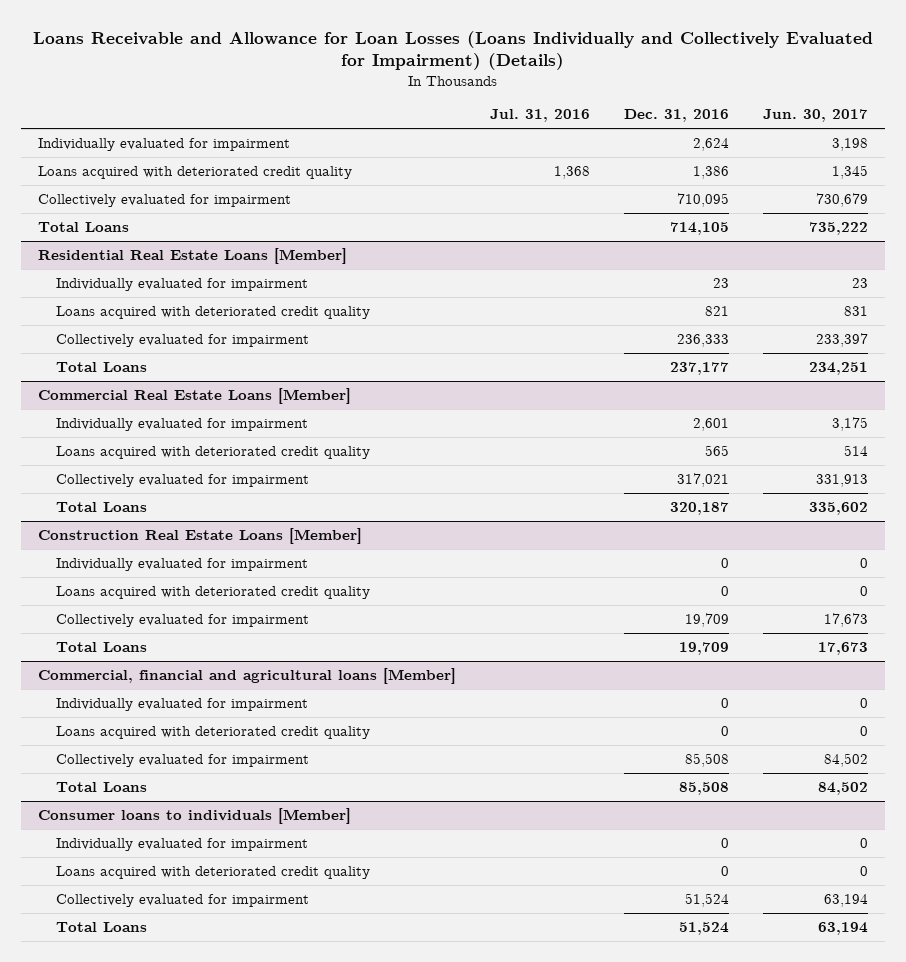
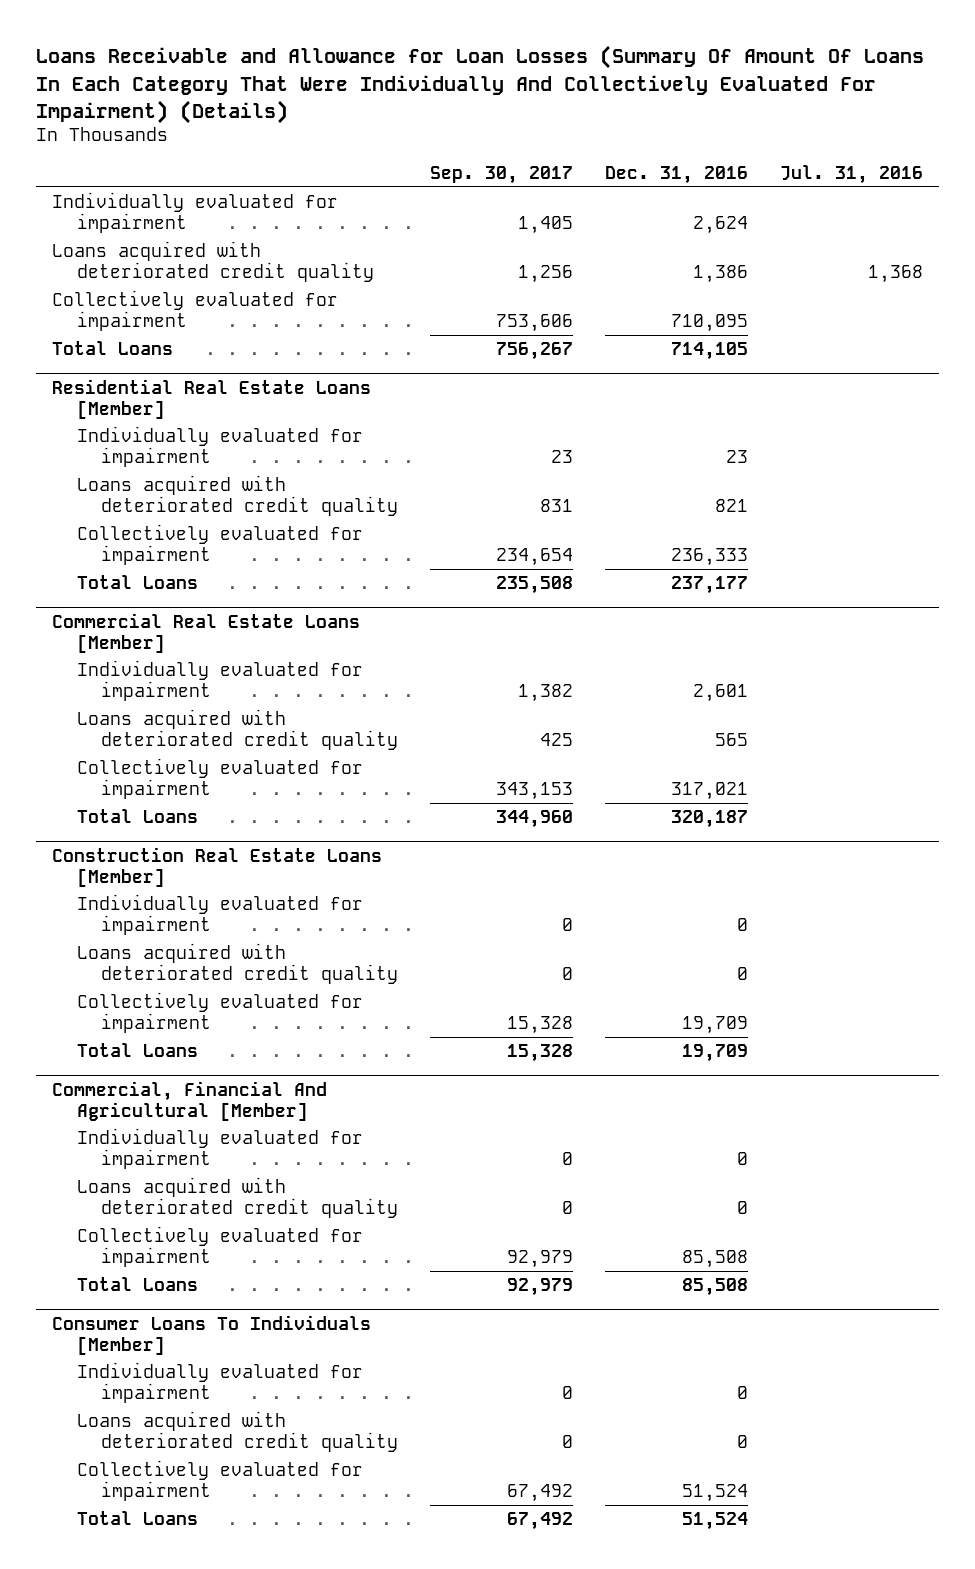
- Loans Receivable and Allowance for Loan Losses (Loans Individually and Collectively Evaluated for Impairment) (Details)
+ Loans Receivable and Allowance for Loan Losses (Summary Of Amount Of Loans In Each Category That Were Individually And Collectively Evaluated For Impairment) (Details)
- | Jul. 31, 2016 | Dec. 31, 2016 | Jun. 30, 2017
+ | Sep. 30, 2017 | Dec. 31, 2016 | Jul. 31, 2016
- Commercial, financial and agricultural loans [Member]
+ Commercial, Financial And Agricultural [Member]
- Consumer loans to individuals [Member]
+ Consumer Loans To Individuals [Member]

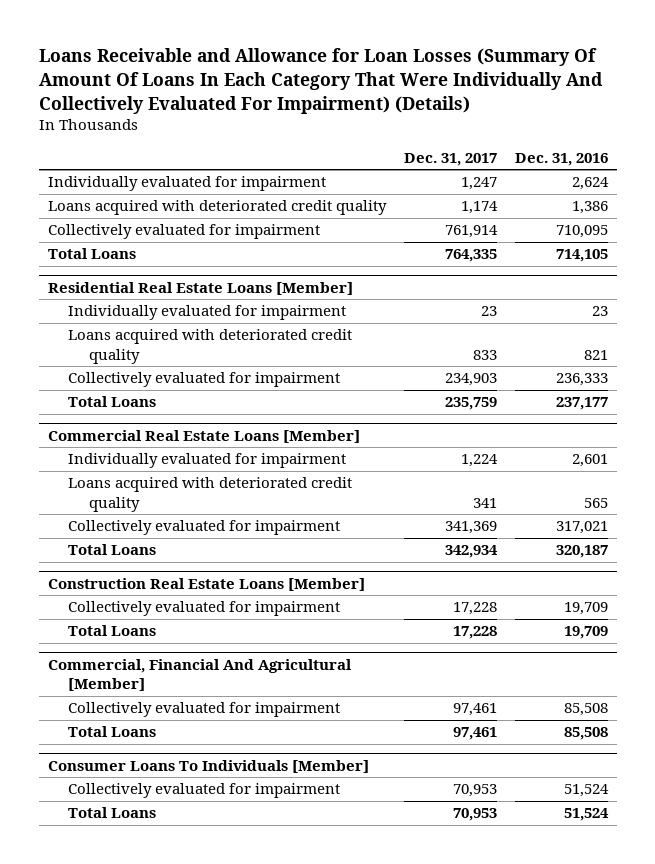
- | Sep. 30, 2017 | Dec. 31, 2016 | Jul. 31, 2016
+ | Dec. 31, 2017 | Dec. 31, 2016
@ Construction Real Estate Loans [Member]
- Individually evaluated for impairment | 0 | 0 |
- Loans acquired with deteriorated credit quality | 0 | 0 |
@ Commercial, Financial And Agricultural [Member]
- Individually evaluated for impairment | 0 | 0 |
- Loans acquired with deteriorated credit quality | 0 | 0 |
@ Consumer Loans To Individuals [Member]
- Individually evaluated for impairment | 0 | 0 |
- Loans acquired with deteriorated credit quality | 0 | 0 |

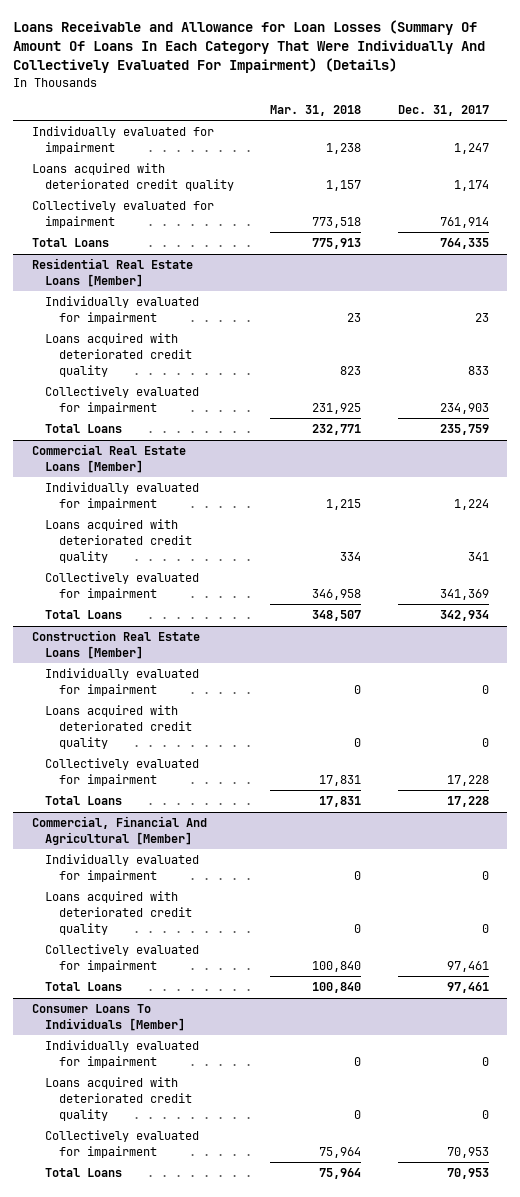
- | Dec. 31, 2017 | Dec. 31, 2016
+ | Mar. 31, 2018 | Dec. 31, 2017
@ Construction Real Estate Loans [Member]
+ Individually evaluated for impairment | 0 | 0
+ Loans acquired with deteriorated credit quality | 0 | 0
@ Commercial, Financial And Agricultural [Member]
+ Individually evaluated for impairment | 0 | 0
+ Loans acquired with deteriorated credit quality | 0 | 0
@ Consumer Loans To Individuals [Member]
+ Individually evaluated for impairment | 0 | 0
+ Loans acquired with deteriorated credit quality | 0 | 0

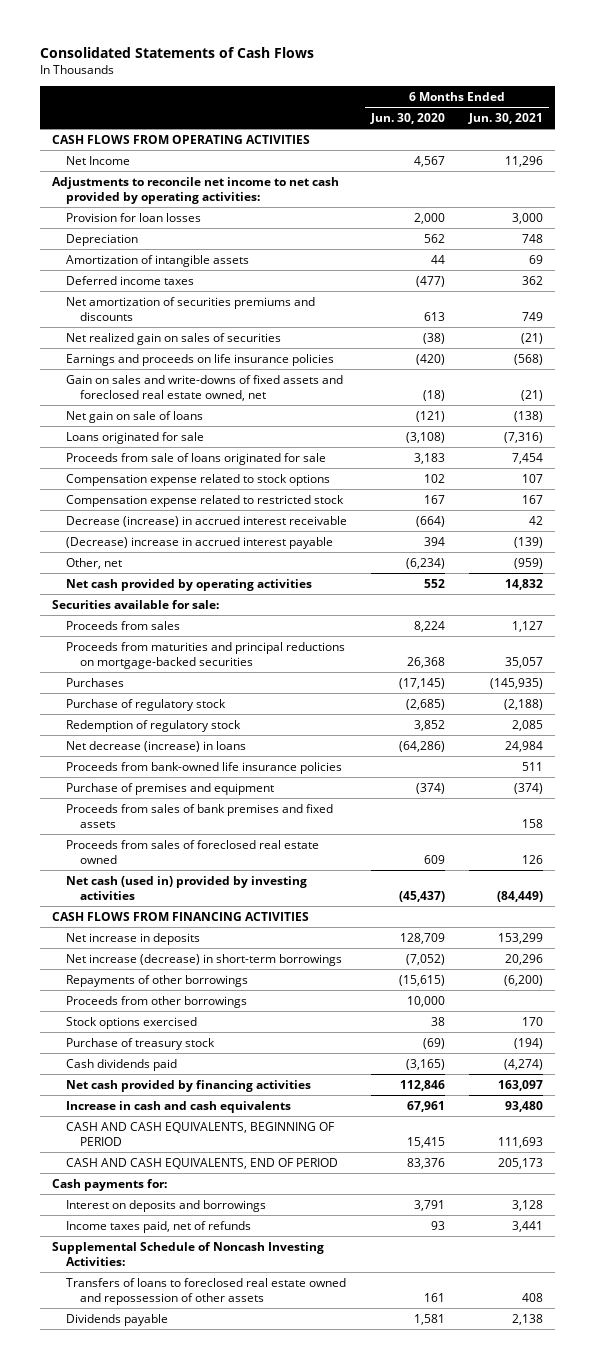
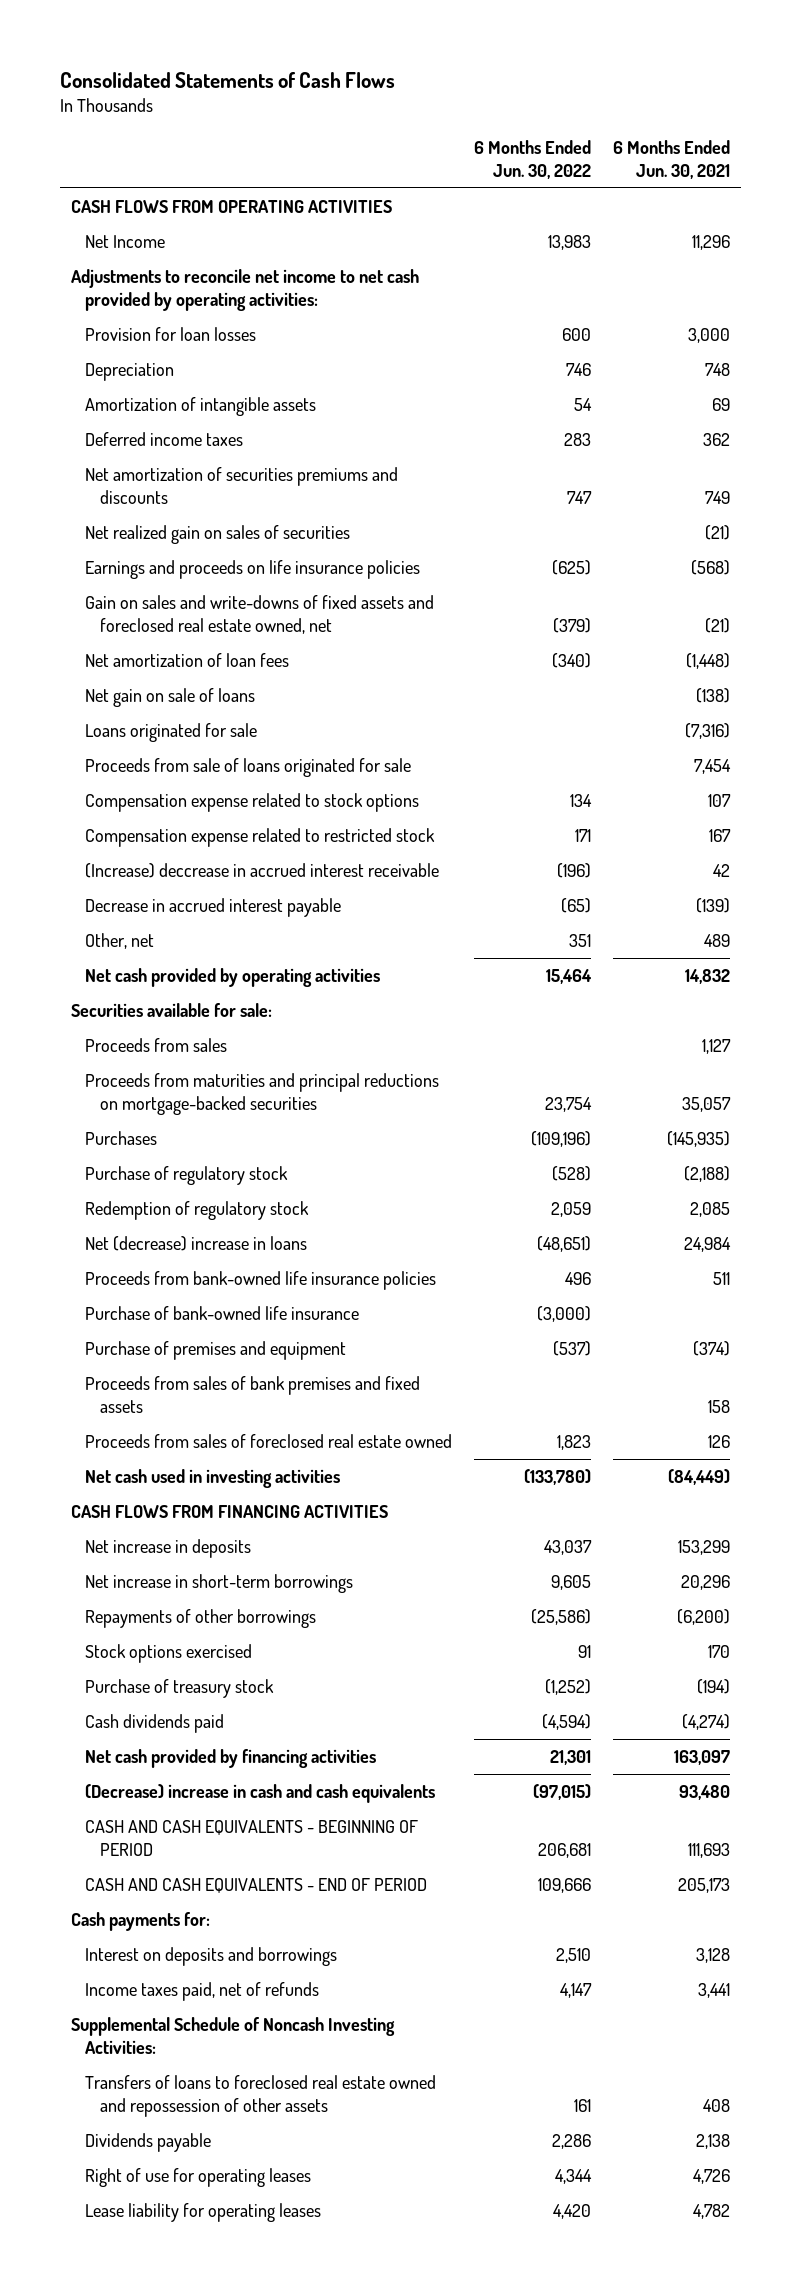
- | 6 Months Ended Jun. 30, 2020 | 6 Months Ended Jun. 30, 2021
+ | 6 Months Ended Jun. 30, 2022 | 6 Months Ended Jun. 30, 2021
+ Net amortization of loan fees | (340) | (1,448)
- Decrease (increase) in accrued interest receivable | (664) | 42
- (Decrease) increase in accrued interest payable | 394 | (139)
- Other, net | (6,234) | (959)
+ (Increase) deccrease in accrued interest receivable | (196) | 42
+ Decrease in accrued interest payable | (65) | (139)
+ Other, net | 351 | 489
- Net decrease (increase) in loans | (64,286) | 24,984
+ Net (decrease) increase in loans | (48,651) | 24,984
+ Purchase of bank-owned life insurance | (3,000) |
- Net cash (used in) provided by investing activities | (45,437) | (84,449)
+ Net cash used in investing activities | (133,780) | (84,449)
- Net increase (decrease) in short-term borrowings | (7,052) | 20,296
+ Net increase in short-term borrowings | 9,605 | 20,296
- Proceeds from other borrowings | 10,000 |
- Increase in cash and cash equivalents | 67,961 | 93,480
- CASH AND CASH EQUIVALENTS, BEGINNING OF PERIOD | 15,415 | 111,693
- CASH AND CASH EQUIVALENTS, END OF PERIOD | 83,376 | 205,173
+ (Decrease) increase in cash and cash equivalents | (97,015) | 93,480
+ CASH AND CASH EQUIVALENTS - BEGINNING OF PERIOD | 206,681 | 111,693
+ CASH AND CASH EQUIVALENTS - END OF PERIOD | 109,666 | 205,173
+ Right of use for operating leases | 4,344 | 4,726
+ Lease liability for operating leases | 4,420 | 4,782

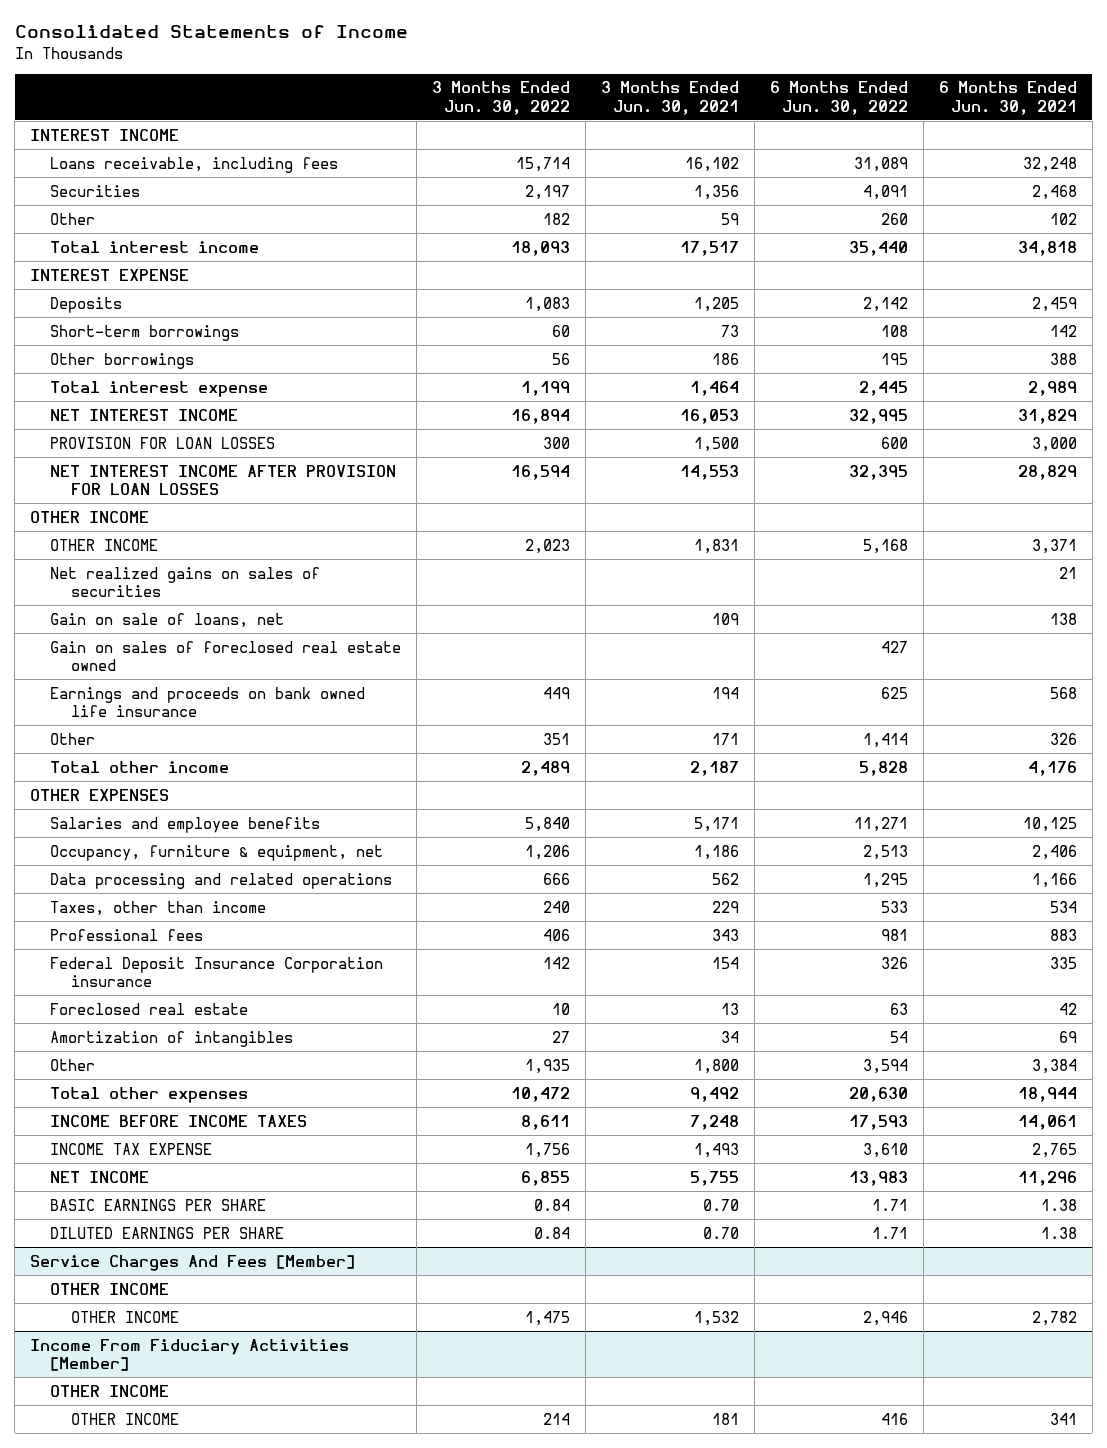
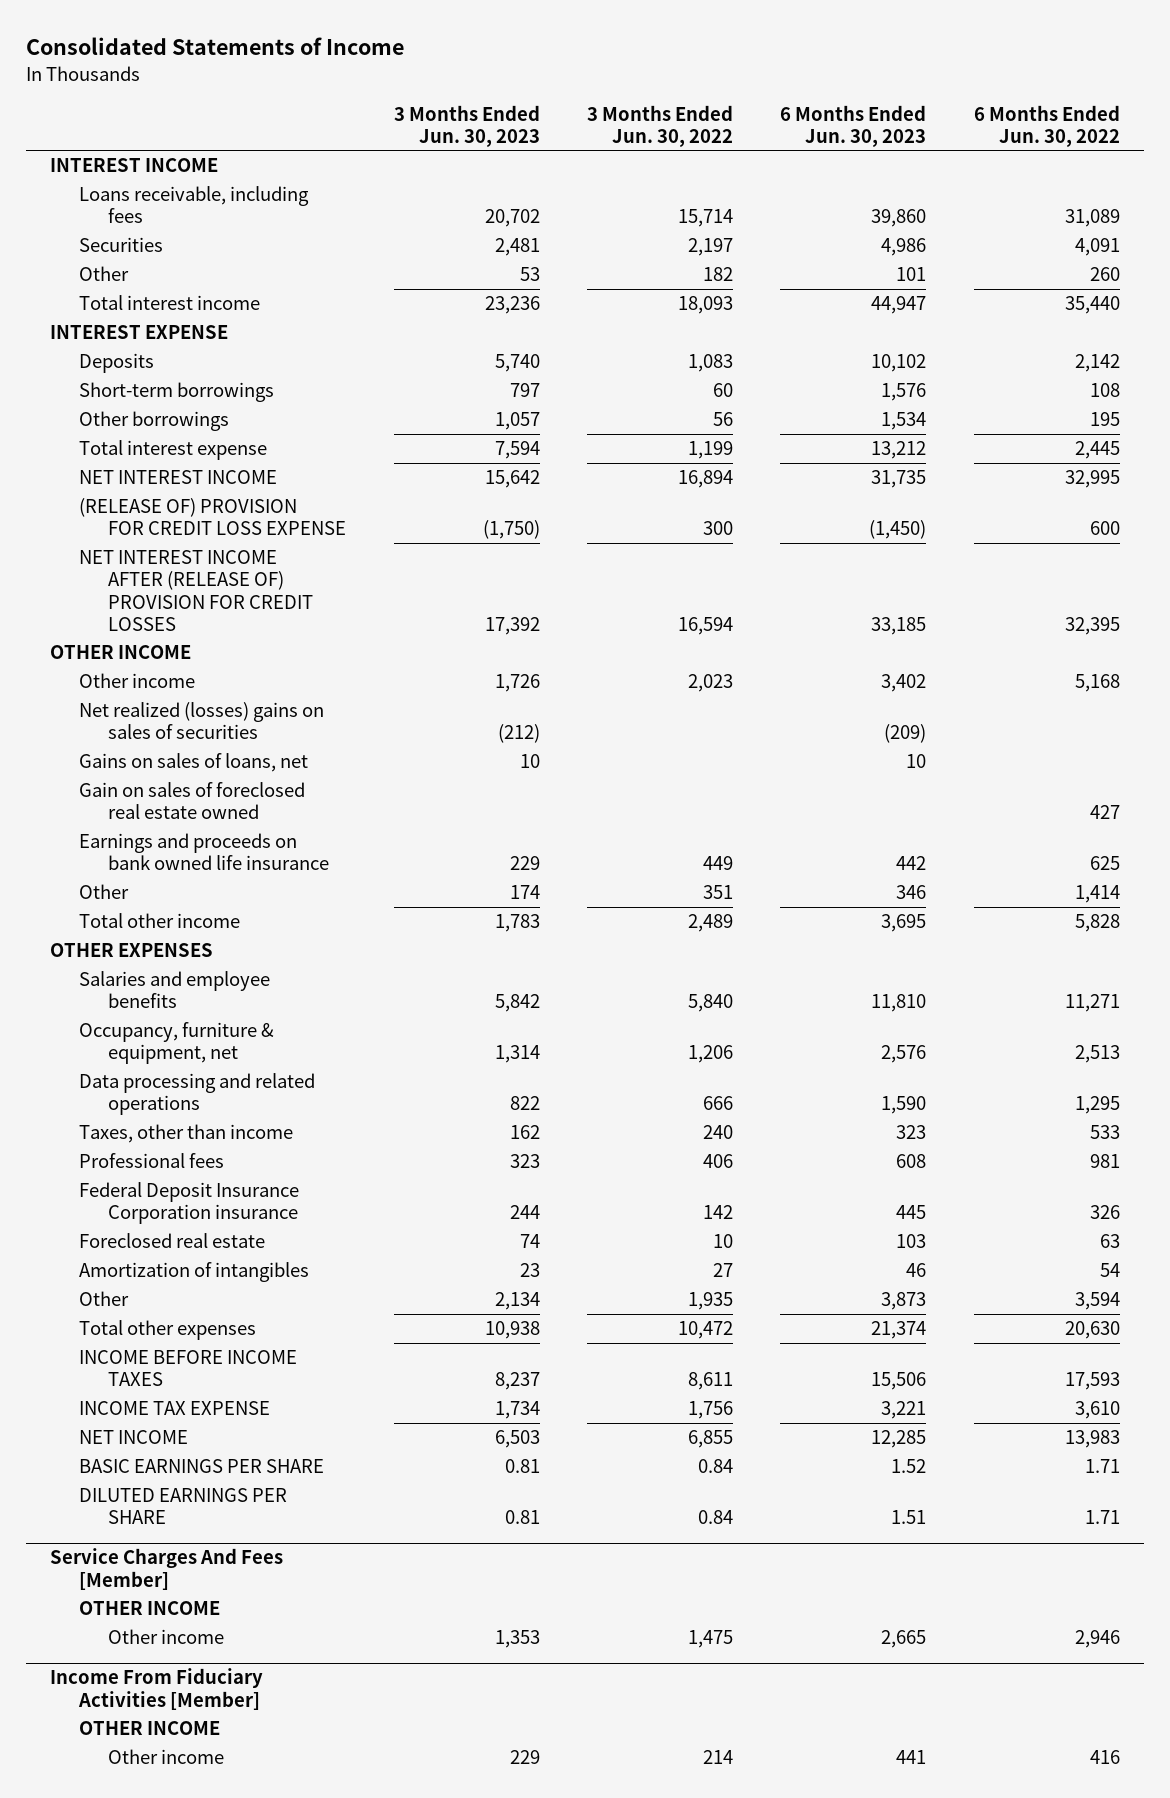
- | 3 Months Ended Jun. 30, 2022 | 3 Months Ended Jun. 30, 2021 | 6 Months Ended Jun. 30, 2022 | 6 Months Ended Jun. 30, 2021
+ | 3 Months Ended Jun. 30, 2023 | 3 Months Ended Jun. 30, 2022 | 6 Months Ended Jun. 30, 2023 | 6 Months Ended Jun. 30, 2022
- PROVISION FOR LOAN LOSSES | 300 | 1,500 | 600 | 3,000
- NET INTEREST INCOME AFTER PROVISION FOR LOAN LOSSES | 16,594 | 14,553 | 32,395 | 28,829
+ (RELEASE OF) PROVISION FOR CREDIT LOSS EXPENSE | (1,750) | 300 | (1,450) | 600
+ NET INTEREST INCOME AFTER (RELEASE OF) PROVISION FOR CREDIT LOSSES | 17,392 | 16,594 | 33,185 | 32,395
- OTHER INCOME | 2,023 | 1,831 | 5,168 | 3,371
- Net realized gains on sales of securities | | | | 21
- Gain on sale of loans, net | | 109 | | 138
+ Other income | 1,726 | 2,023 | 3,402 | 5,168
+ Net realized (losses) gains on sales of securities | (212) | | (209) |
+ Gains on sales of loans, net | 10 | | 10 |
@ Service Charges And Fees [Member]
- OTHER INCOME | 1,475 | 1,532 | 2,946 | 2,782
+ Other income | 1,353 | 1,475 | 2,665 | 2,946
@ Income From Fiduciary Activities [Member]
- OTHER INCOME | 214 | 181 | 416 | 341
+ Other income | 229 | 214 | 441 | 416

